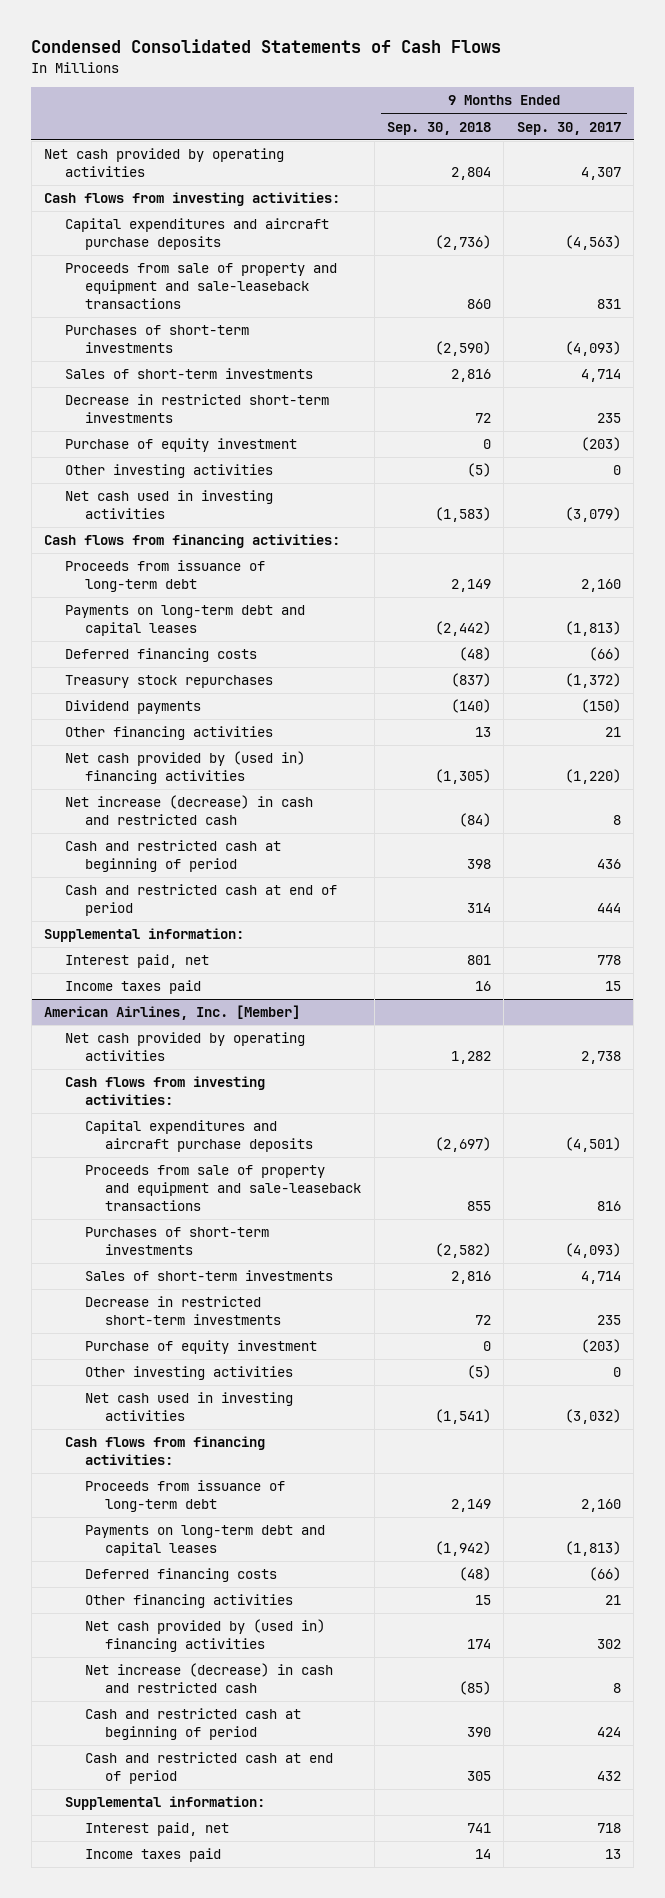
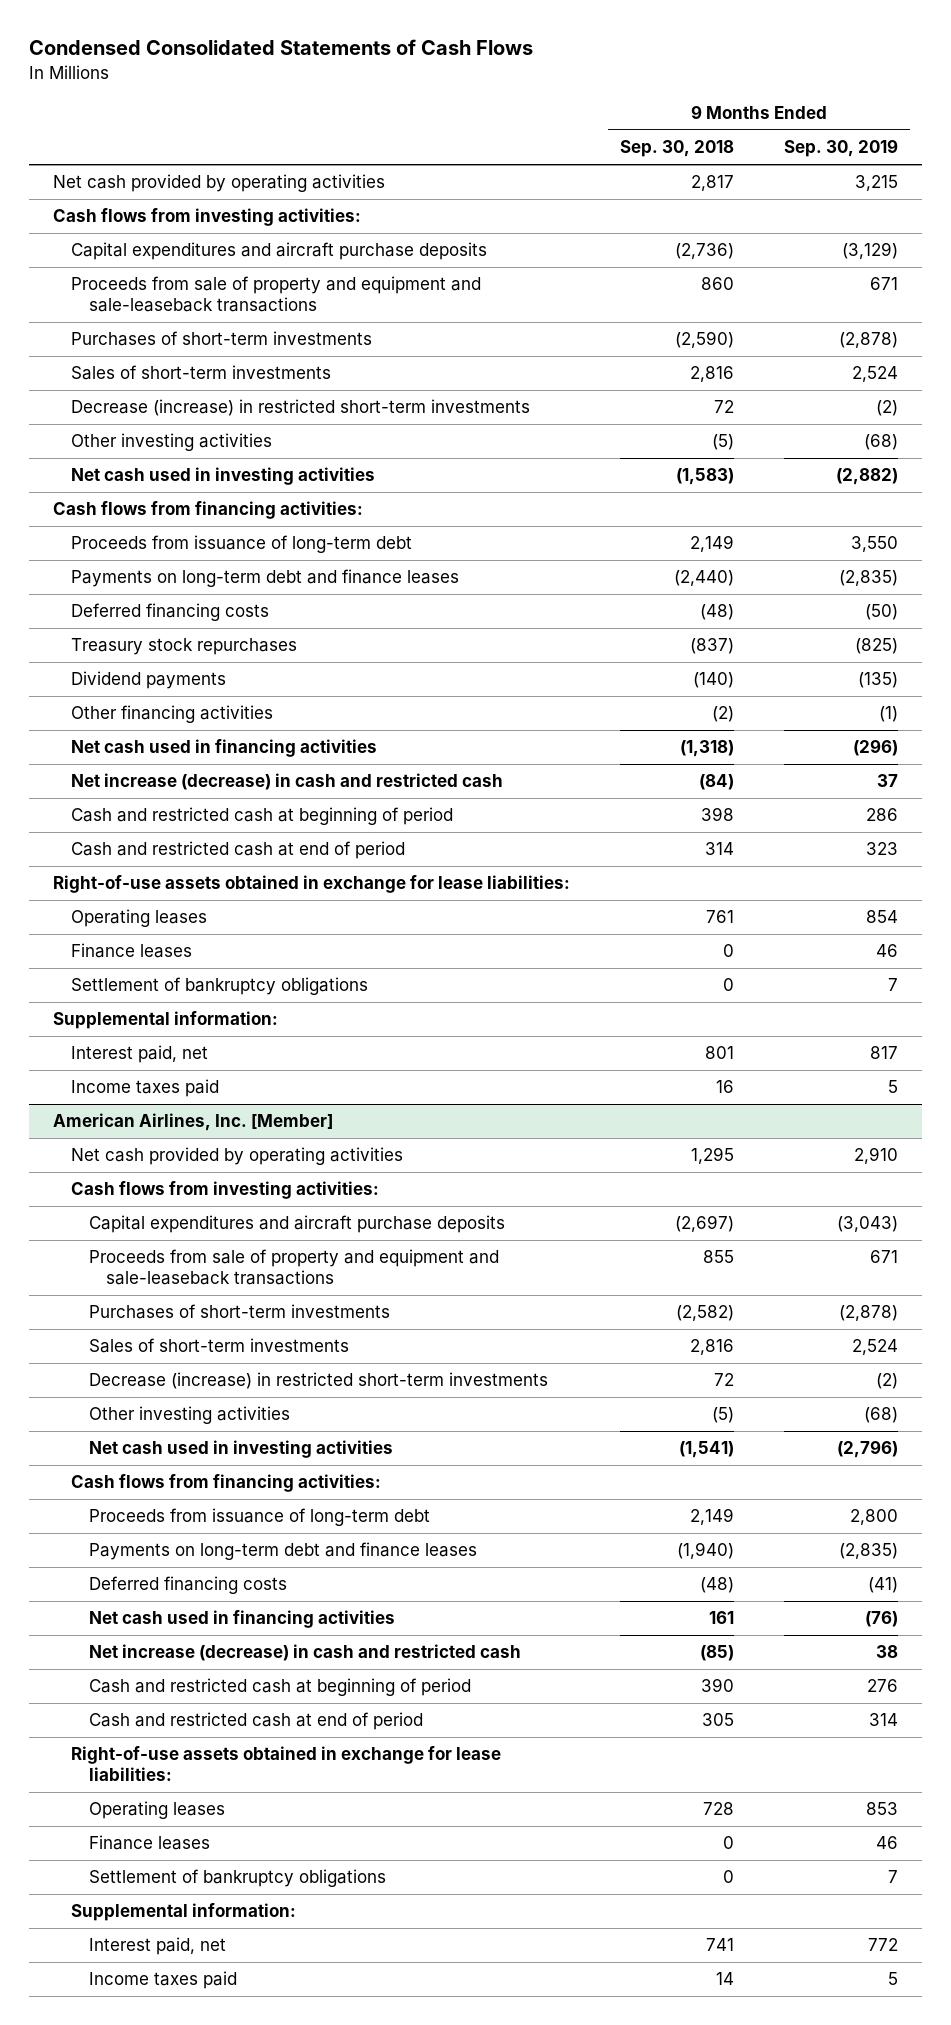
- | 9 Months Ended Sep. 30, 2018 | 9 Months Ended Sep. 30, 2017
+ | 9 Months Ended Sep. 30, 2018 | 9 Months Ended Sep. 30, 2019
- Net cash provided by operating activities | 2,804 | 4,307
+ Net cash provided by operating activities | 2,817 | 3,215
- Decrease in restricted short-term investments | 72 | 235
- Purchase of equity investment | 0 | (203)
+ Decrease (increase) in restricted short-term investments | 72 | (2)
- Payments on long-term debt and capital leases | (2,442) | (1,813)
+ Payments on long-term debt and finance leases | (2,440) | (2,835)
- Other financing activities | 13 | 21
- Net cash provided by (used in) financing activities | (1,305) | (1,220)
+ Other financing activities | (2) | (1)
+ Net cash used in financing activities | (1,318) | (296)
+ Right-of-use assets obtained in exchange for lease liabilities:
+ Operating leases | 761 | 854
+ Finance leases | 0 | 46
+ Settlement of bankruptcy obligations | 0 | 7
@ American Airlines, Inc. [Member]
- Net cash provided by operating activities | 1,282 | 2,738
+ Net cash provided by operating activities | 1,295 | 2,910
- Decrease in restricted short-term investments | 72 | 235
- Purchase of equity investment | 0 | (203)
+ Decrease (increase) in restricted short-term investments | 72 | (2)
- Payments on long-term debt and capital leases | (1,942) | (1,813)
+ Payments on long-term debt and finance leases | (1,940) | (2,835)
- Other financing activities | 15 | 21
- Net cash provided by (used in) financing activities | 174 | 302
+ Net cash used in financing activities | 161 | (76)
+ Right-of-use assets obtained in exchange for lease liabilities:
+ Operating leases | 728 | 853
+ Finance leases | 0 | 46
+ Settlement of bankruptcy obligations | 0 | 7

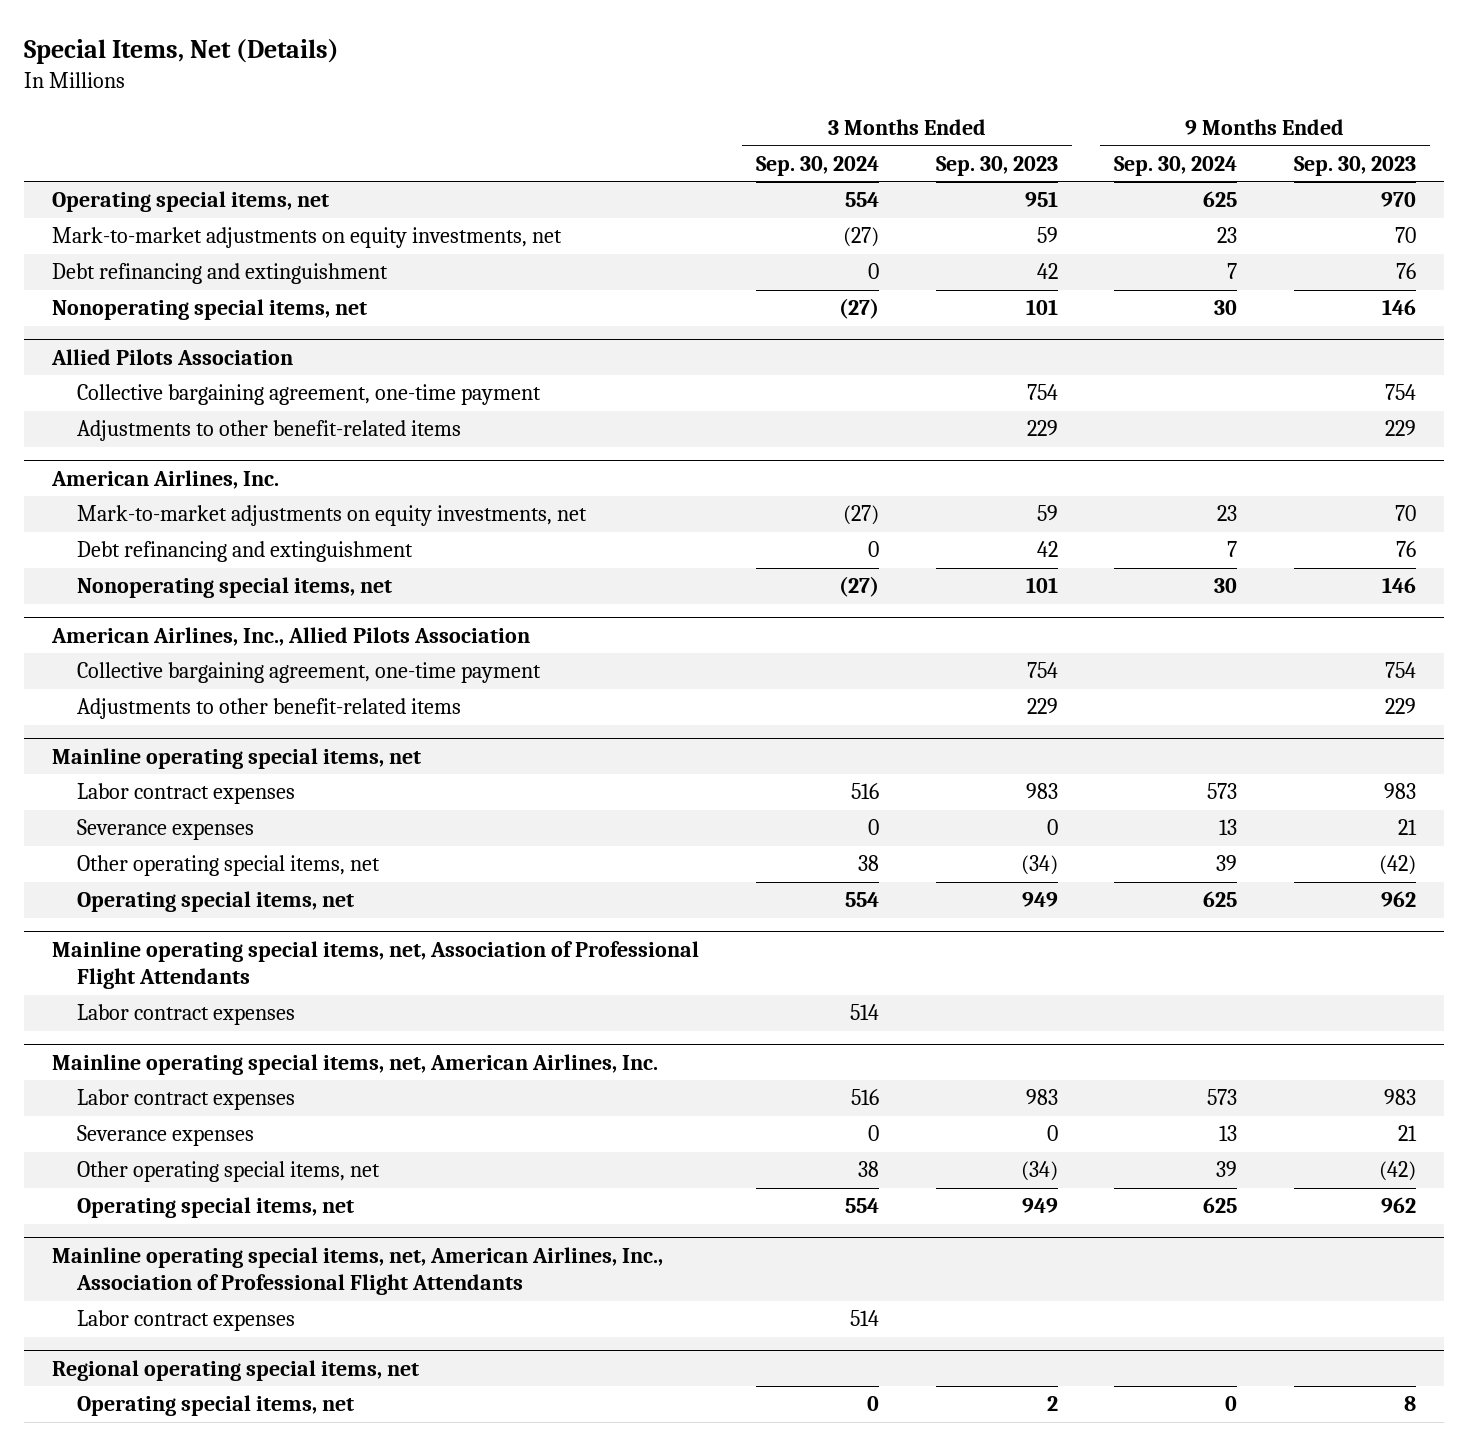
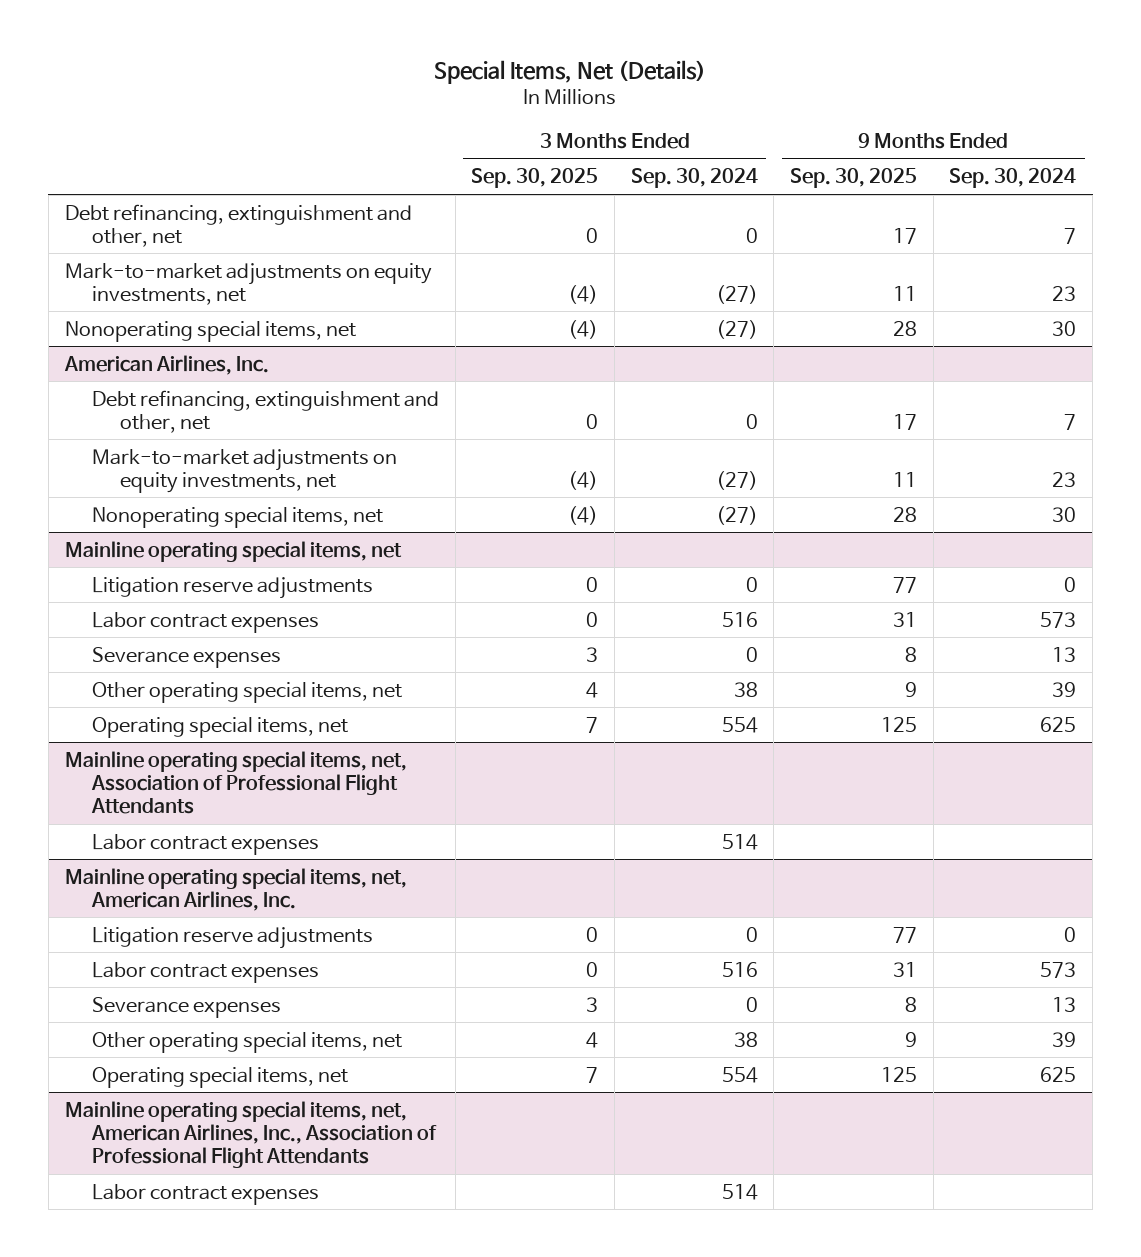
- | 3 Months Ended Sep. 30, 2024 | 3 Months Ended Sep. 30, 2023 | 9 Months Ended Sep. 30, 2024 | 9 Months Ended Sep. 30, 2023
+ | 3 Months Ended Sep. 30, 2025 | 3 Months Ended Sep. 30, 2024 | 9 Months Ended Sep. 30, 2025 | 9 Months Ended Sep. 30, 2024
- Operating special items, net | 554 | 951 | 625 | 970
+ Debt refinancing, extinguishment and other, net | 0 | 0 | 17 | 7
- Debt refinancing and extinguishment | 0 | 42 | 7 | 76
- Allied Pilots Association
- Collective bargaining agreement, one-time payment | | 754 | | 754
- Adjustments to other benefit-related items | | 229 | | 229
@ American Airlines, Inc.
+ Debt refinancing, extinguishment and other, net | 0 | 0 | 17 | 7
- Debt refinancing and extinguishment | 0 | 42 | 7 | 76
- American Airlines, Inc., Allied Pilots Association
- Collective bargaining agreement, one-time payment | | 754 | | 754
- Adjustments to other benefit-related items | | 229 | | 229
@ Mainline operating special items, net
+ Litigation reserve adjustments | 0 | 0 | 77 | 0
@ Mainline operating special items, net, American Airlines, Inc.
+ Litigation reserve adjustments | 0 | 0 | 77 | 0
- Regional operating special items, net
- Operating special items, net | 0 | 2 | 0 | 8

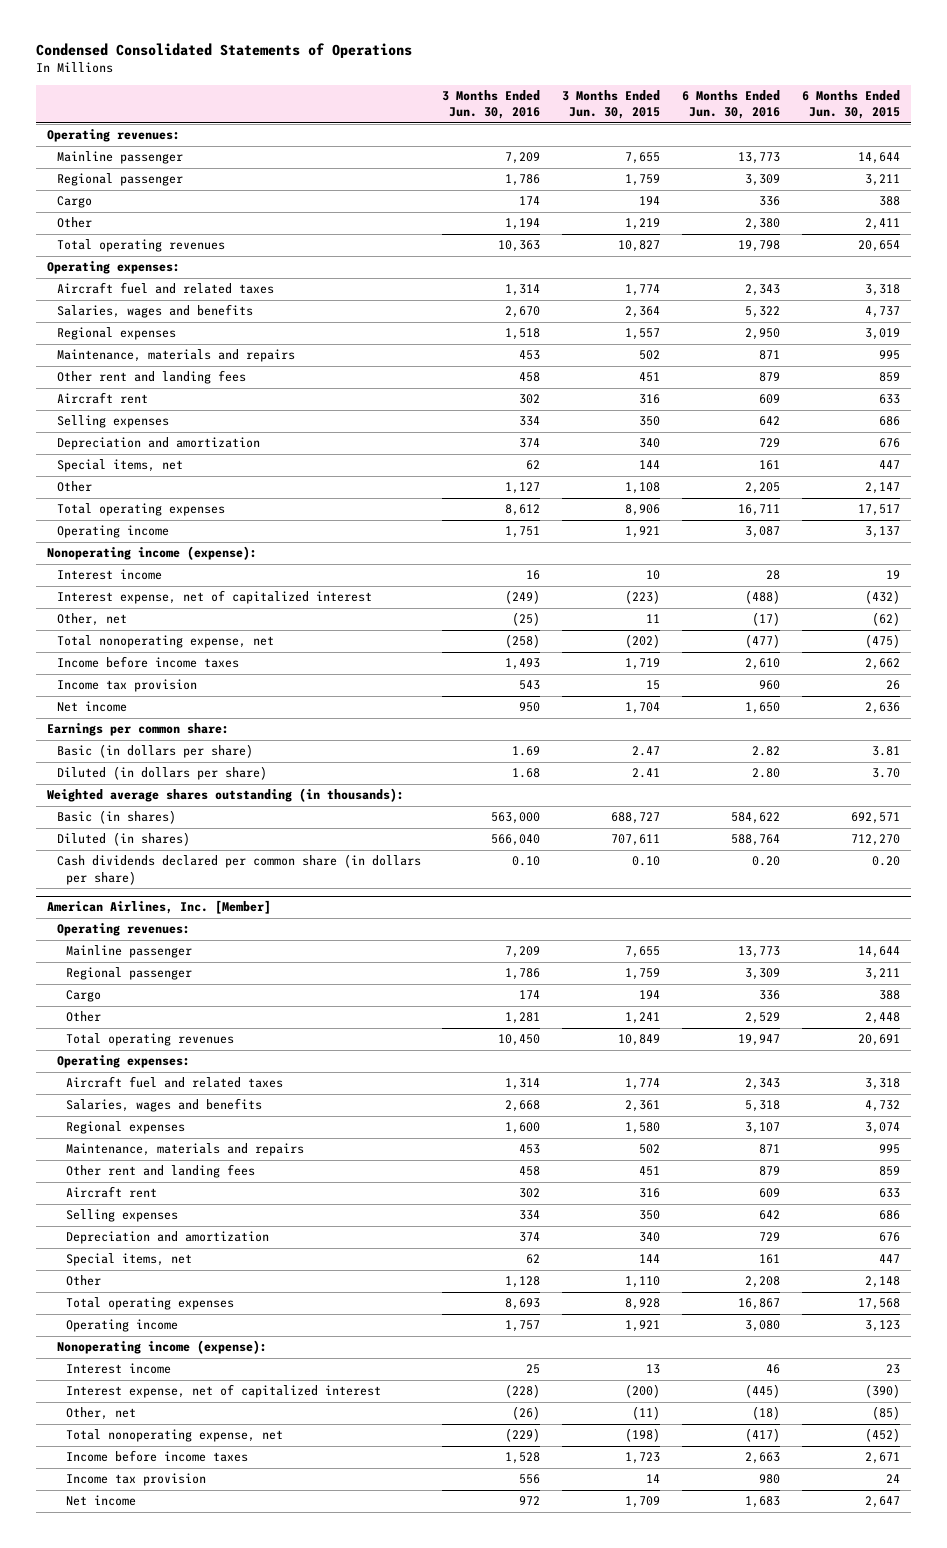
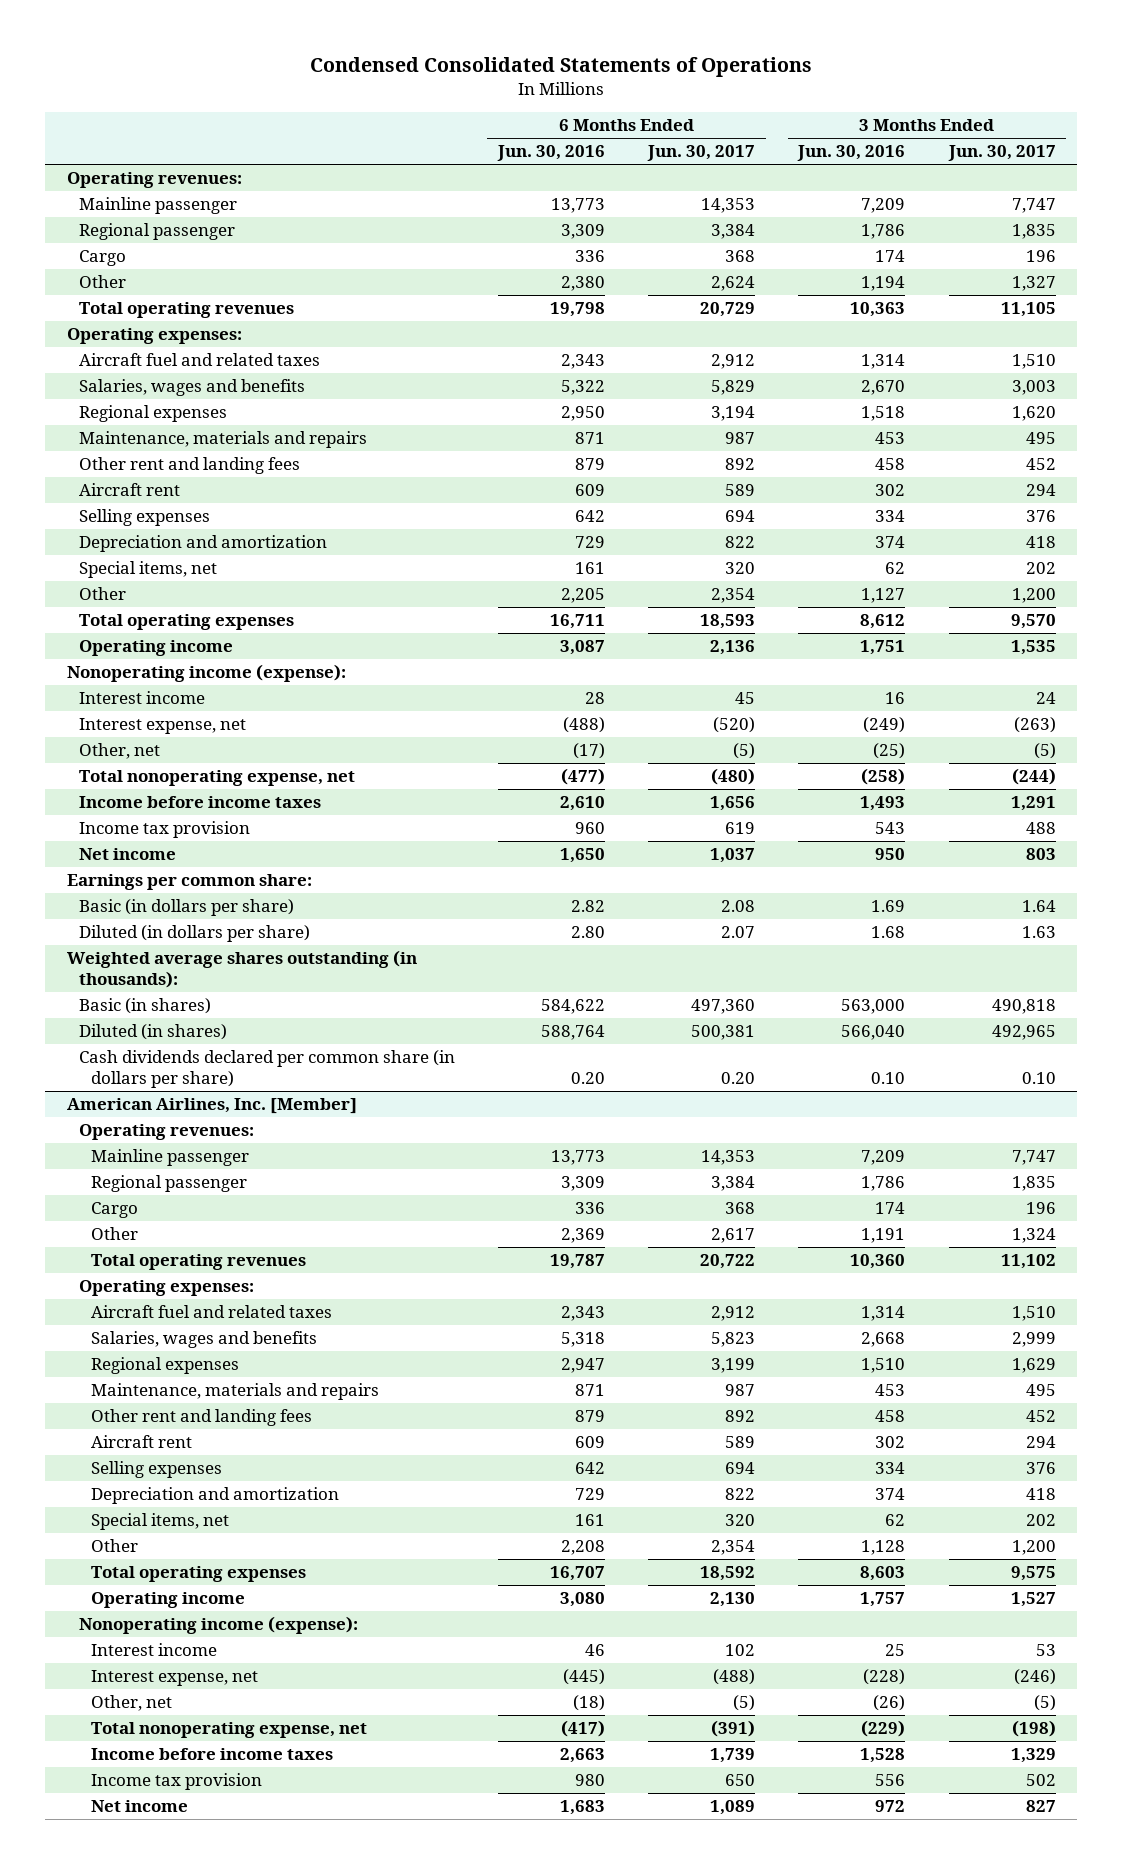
- | 3 Months Ended Jun. 30, 2016 | 3 Months Ended Jun. 30, 2015 | 6 Months Ended Jun. 30, 2016 | 6 Months Ended Jun. 30, 2015
+ | 6 Months Ended Jun. 30, 2016 | 6 Months Ended Jun. 30, 2017 | 3 Months Ended Jun. 30, 2016 | 3 Months Ended Jun. 30, 2017
- Interest expense, net of capitalized interest | (249) | (223) | (488) | (432)
+ Interest expense, net | (488) | (520) | (249) | (263)
@ American Airlines, Inc. [Member]
- Other | 1,281 | 1,241 | 2,529 | 2,448
- Total operating revenues | 10,450 | 10,849 | 19,947 | 20,691
+ Other | 2,369 | 2,617 | 1,191 | 1,324
+ Total operating revenues | 19,787 | 20,722 | 10,360 | 11,102
- Regional expenses | 1,600 | 1,580 | 3,107 | 3,074
+ Regional expenses | 2,947 | 3,199 | 1,510 | 1,629
- Total operating expenses | 8,693 | 8,928 | 16,867 | 17,568
+ Total operating expenses | 16,707 | 18,592 | 8,603 | 9,575
- Interest expense, net of capitalized interest | (228) | (200) | (445) | (390)
+ Interest expense, net | (445) | (488) | (228) | (246)

